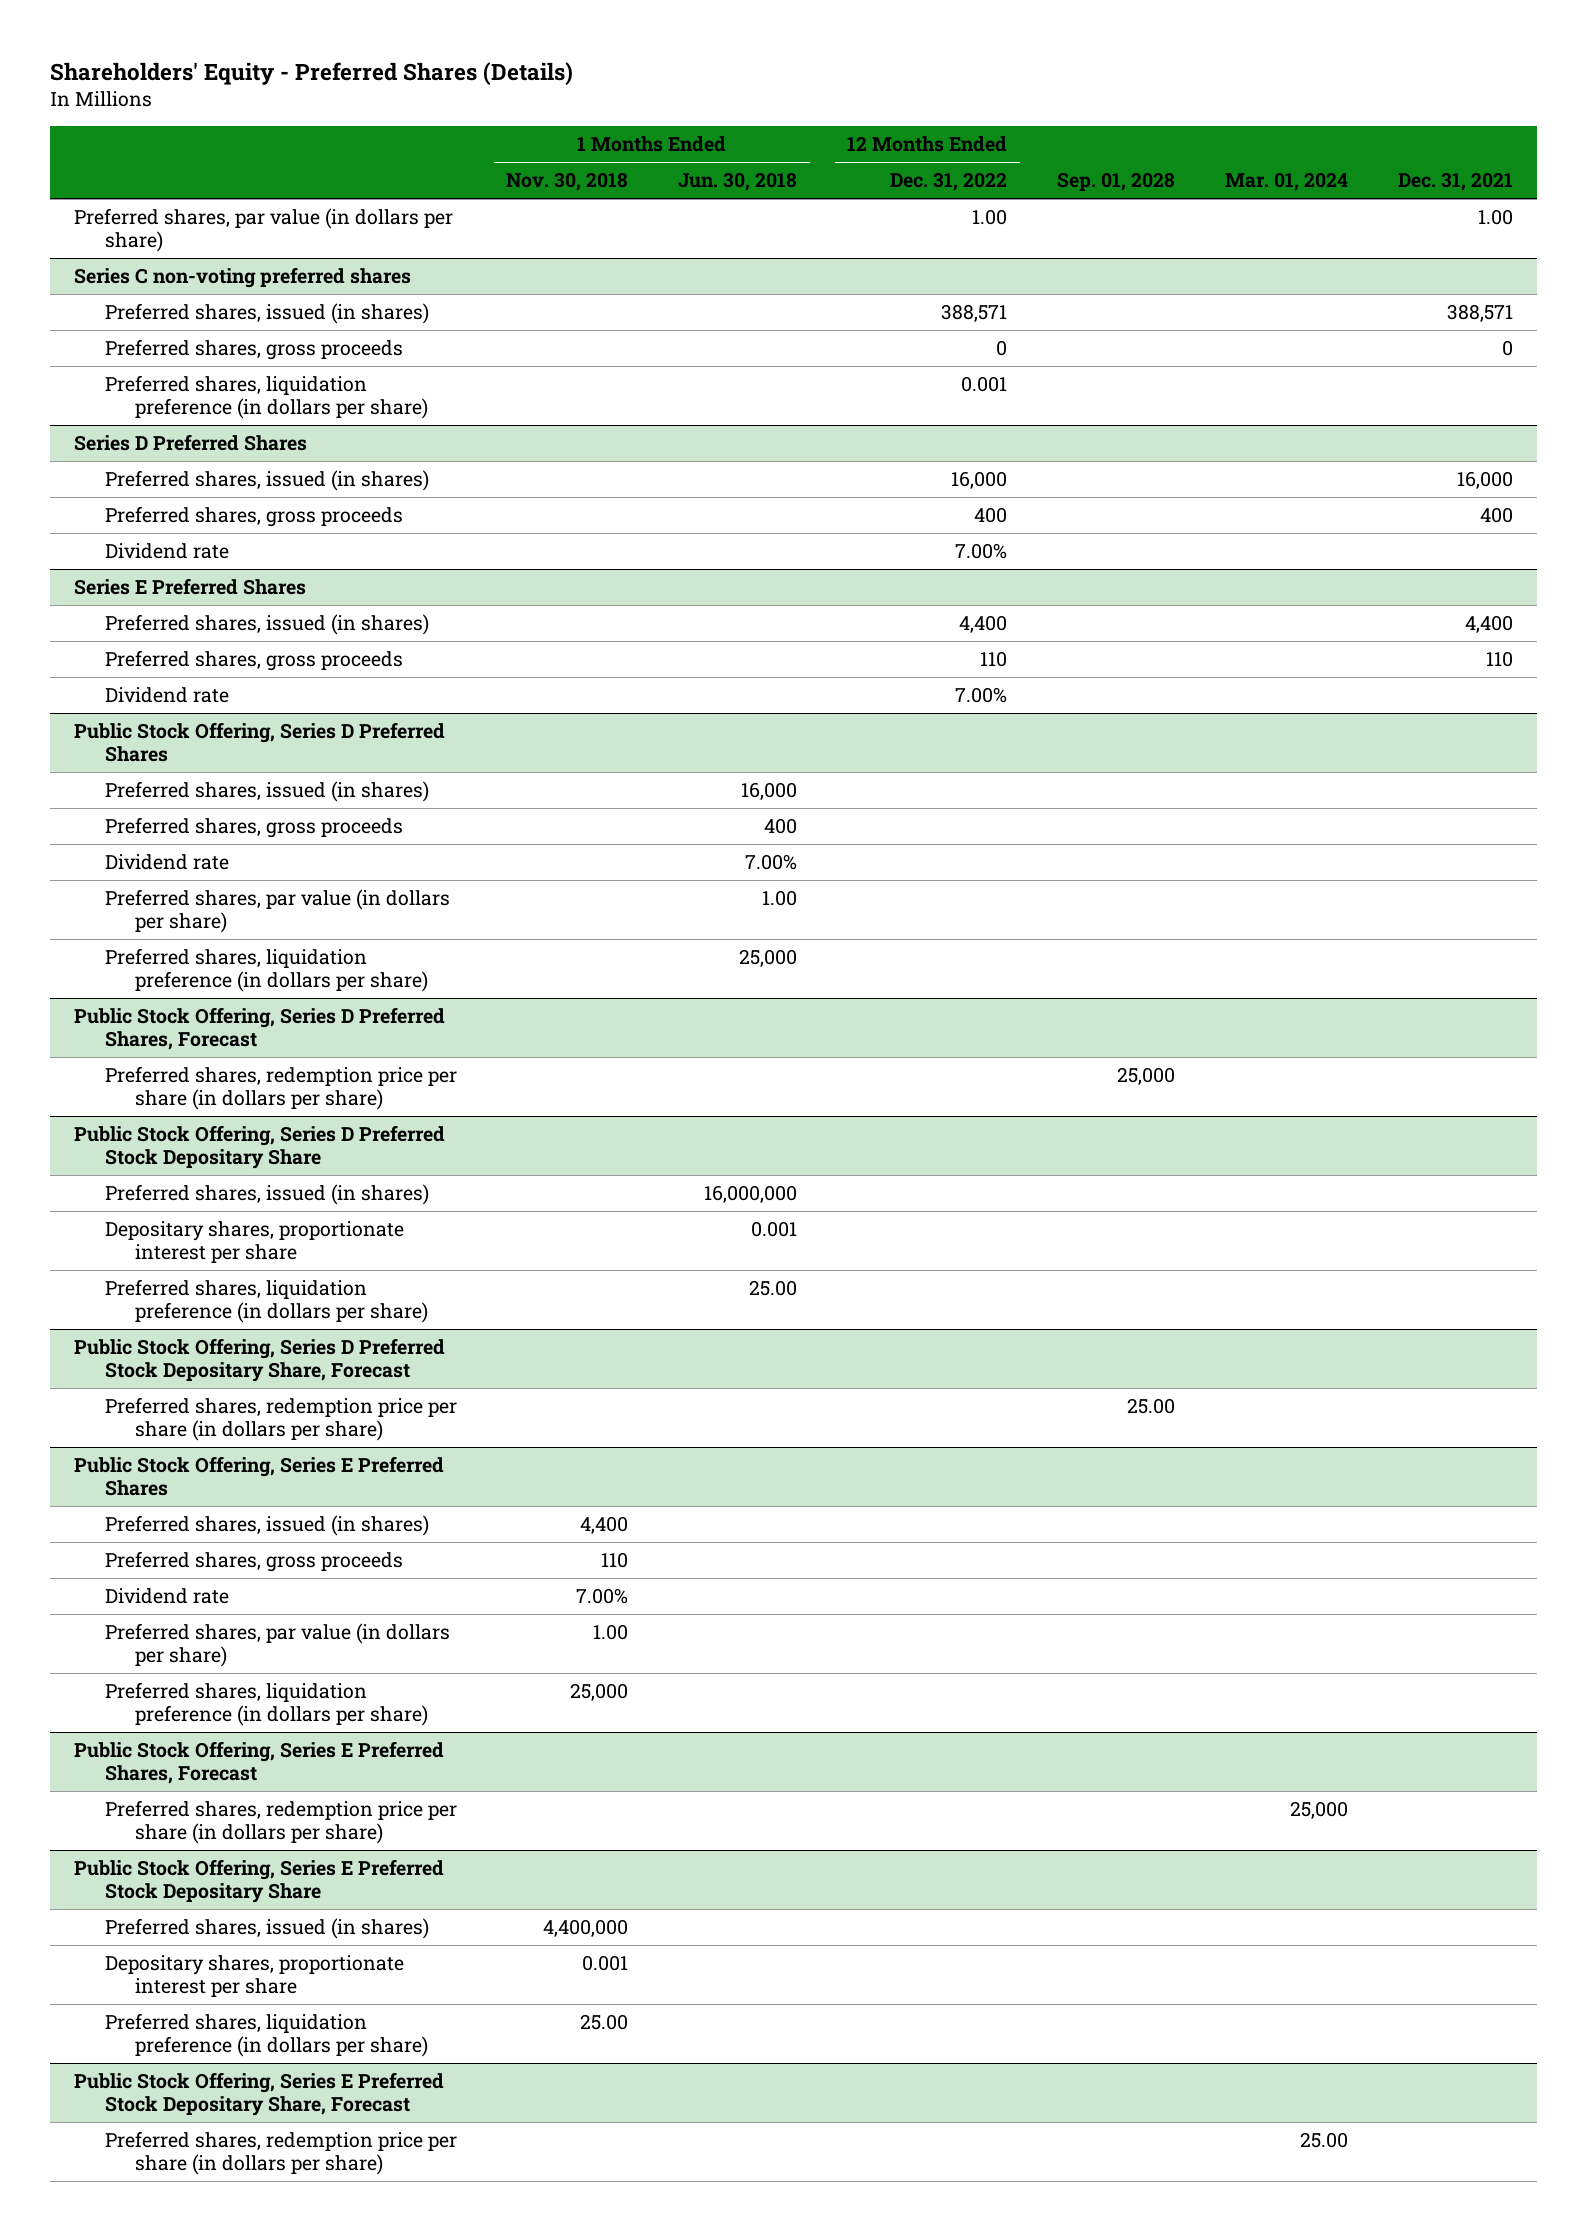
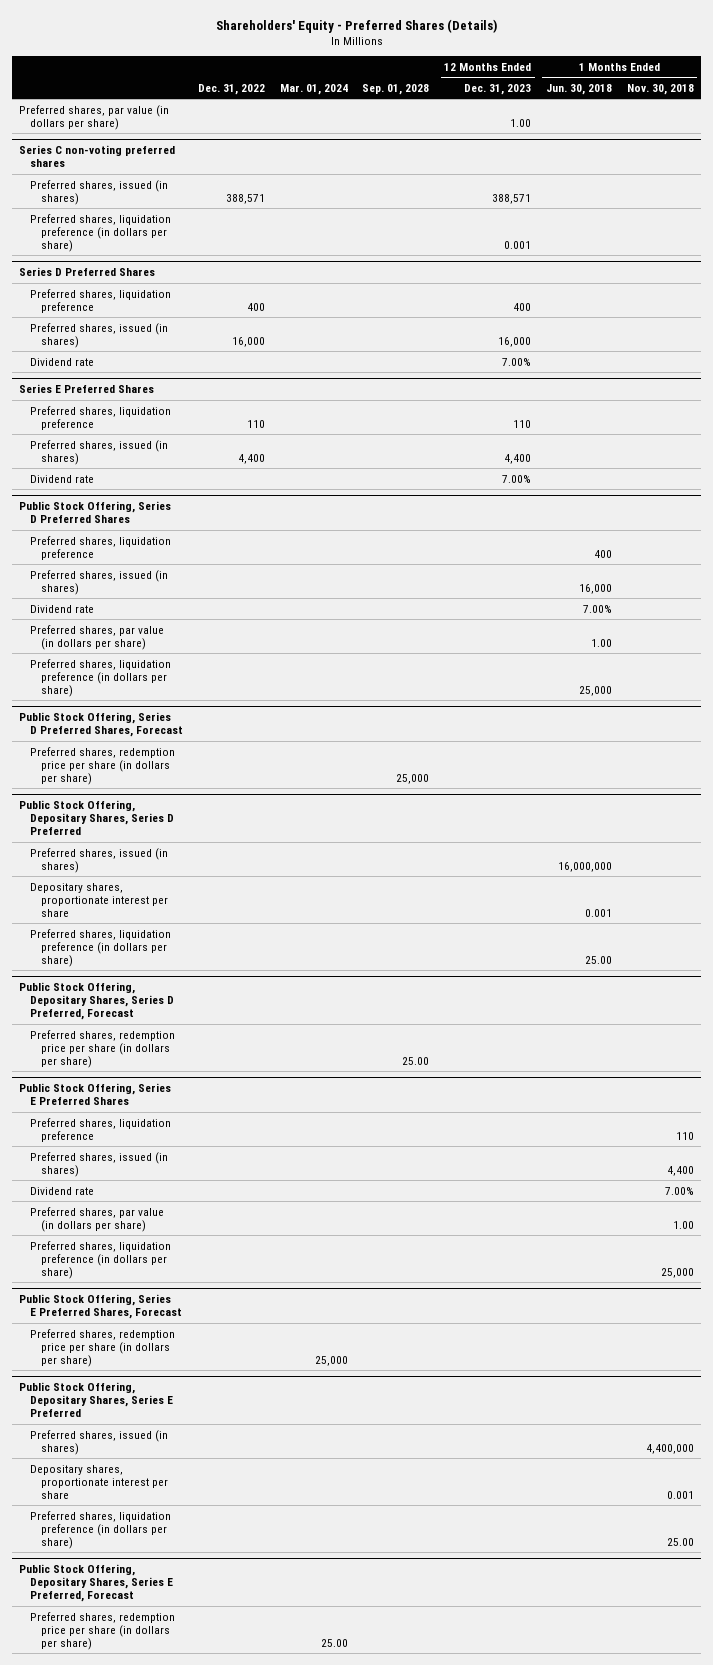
- | 1 Months Ended Nov. 30, 2018 | 1 Months Ended Jun. 30, 2018 | 12 Months Ended Dec. 31, 2022 | Sep. 01, 2028 | Mar. 01, 2024 | Dec. 31, 2021
+ | Dec. 31, 2022 | Mar. 01, 2024 | Sep. 01, 2028 | 12 Months Ended Dec. 31, 2023 | 1 Months Ended Jun. 30, 2018 | 1 Months Ended Nov. 30, 2018
@ Series C non-voting preferred shares
- Preferred shares, gross proceeds | | | 0 | | | 0
@ Series D Preferred Shares
+ Preferred shares, liquidation preference | 400 | | | 400 | |
- Preferred shares, gross proceeds | | | 400 | | | 400
@ Series E Preferred Shares
+ Preferred shares, liquidation preference | 110 | | | 110 | |
- Preferred shares, gross proceeds | | | 110 | | | 110
@ Public Stock Offering, Series D Preferred Shares
+ Preferred shares, liquidation preference | | | | | 400 |
- Preferred shares, gross proceeds | | 400 | | | |
- Public Stock Offering, Series D Preferred Stock Depositary Share
+ Public Stock Offering, Depositary Shares, Series D Preferred
- Public Stock Offering, Series D Preferred Stock Depositary Share, Forecast
+ Public Stock Offering, Depositary Shares, Series D Preferred, Forecast
@ Public Stock Offering, Series E Preferred Shares
+ Preferred shares, liquidation preference | | | | | | 110
- Preferred shares, gross proceeds | 110 | | | | |
- Public Stock Offering, Series E Preferred Stock Depositary Share
+ Public Stock Offering, Depositary Shares, Series E Preferred
- Public Stock Offering, Series E Preferred Stock Depositary Share, Forecast
+ Public Stock Offering, Depositary Shares, Series E Preferred, Forecast

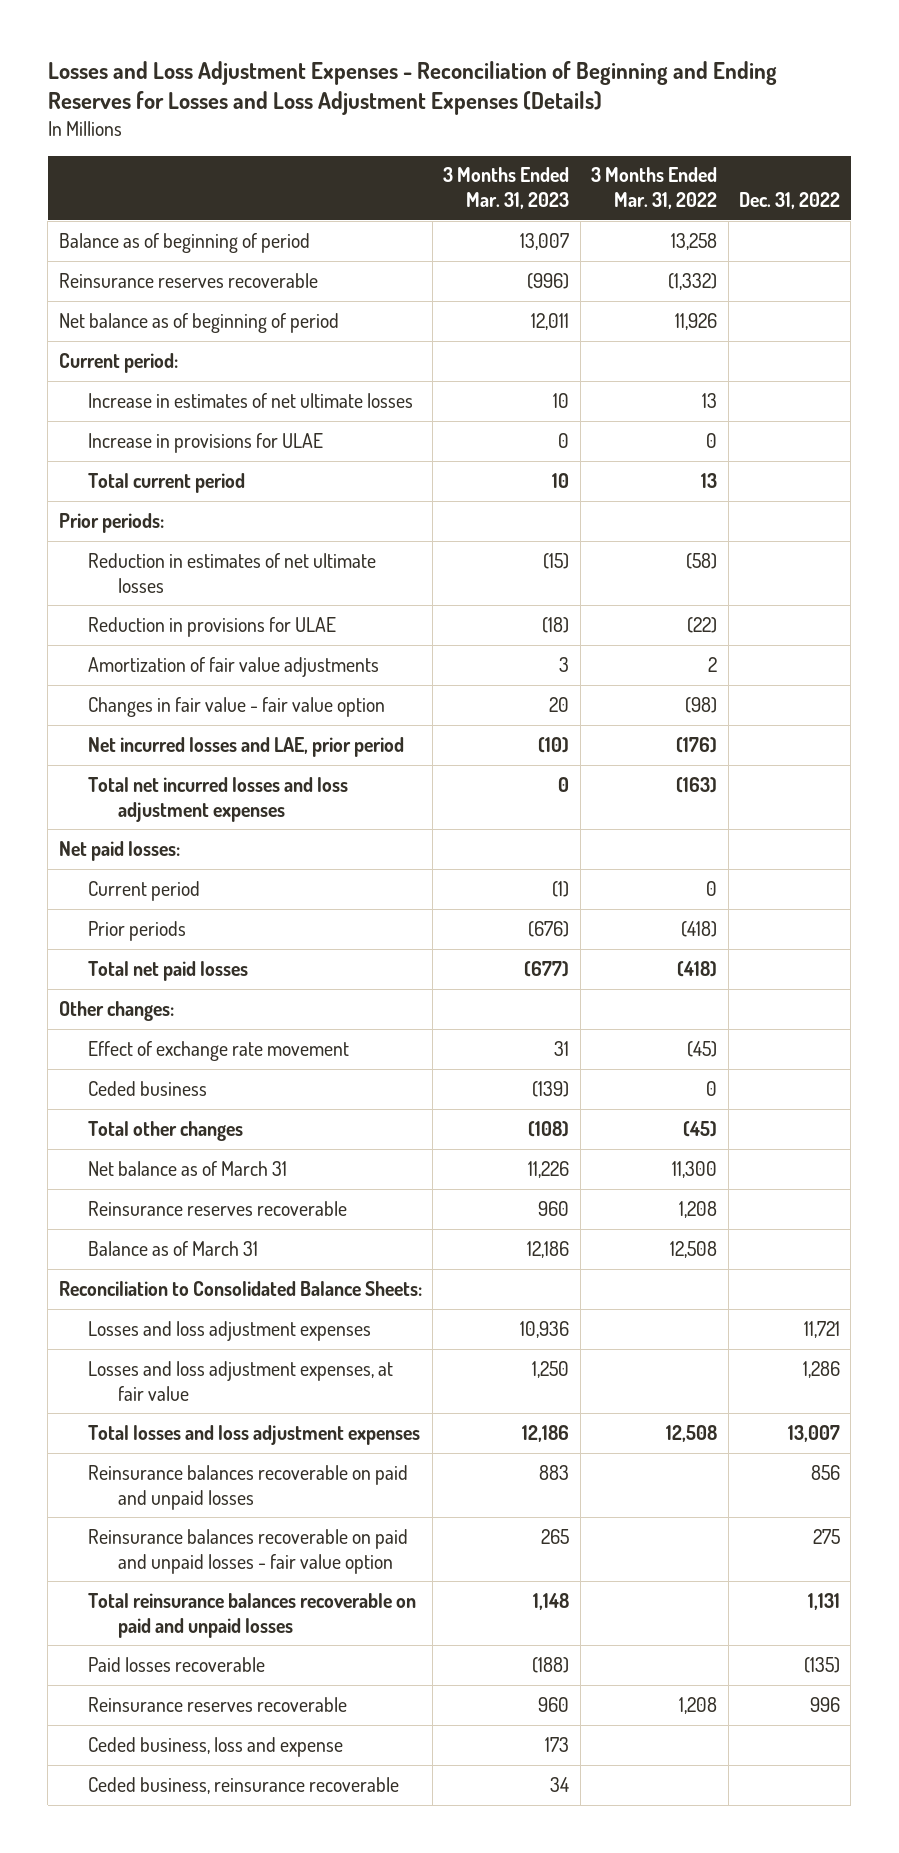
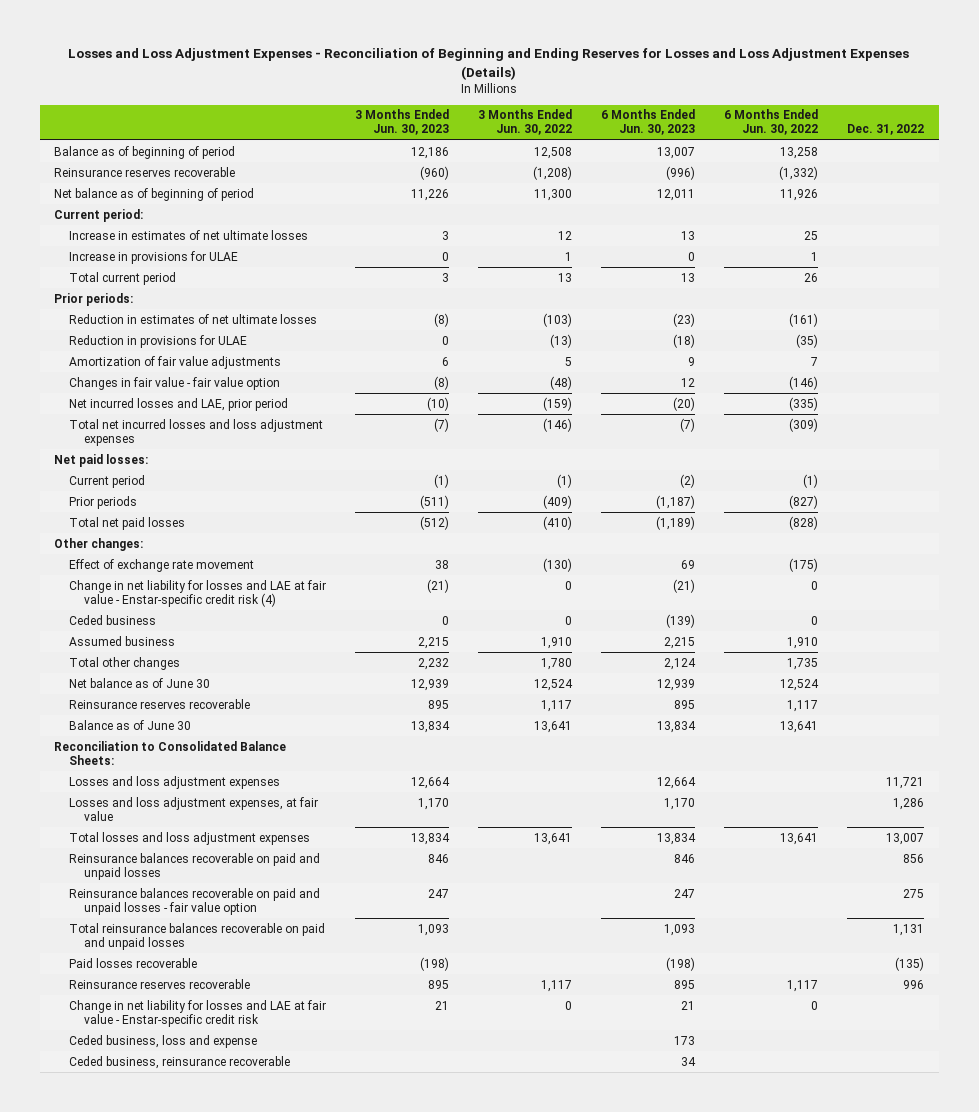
- | 3 Months Ended Mar. 31, 2023 | 3 Months Ended Mar. 31, 2022 | Dec. 31, 2022
+ | 3 Months Ended Jun. 30, 2023 | 3 Months Ended Jun. 30, 2022 | 6 Months Ended Jun. 30, 2023 | 6 Months Ended Jun. 30, 2022 | Dec. 31, 2022
+ Change in net liability for losses and LAE at fair value - Enstar-specific credit risk (4) | (21) | 0 | (21) | 0 |
+ Assumed business | 2,215 | 1,910 | 2,215 | 1,910 |
- Net balance as of March 31 | 11,226 | 11,300 |
+ Net balance as of June 30 | 12,939 | 12,524 | 12,939 | 12,524 |
- Balance as of March 31 | 12,186 | 12,508 |
+ Balance as of June 30 | 13,834 | 13,641 | 13,834 | 13,641 |
+ Change in net liability for losses and LAE at fair value - Enstar-specific credit risk | 21 | 0 | 21 | 0 |

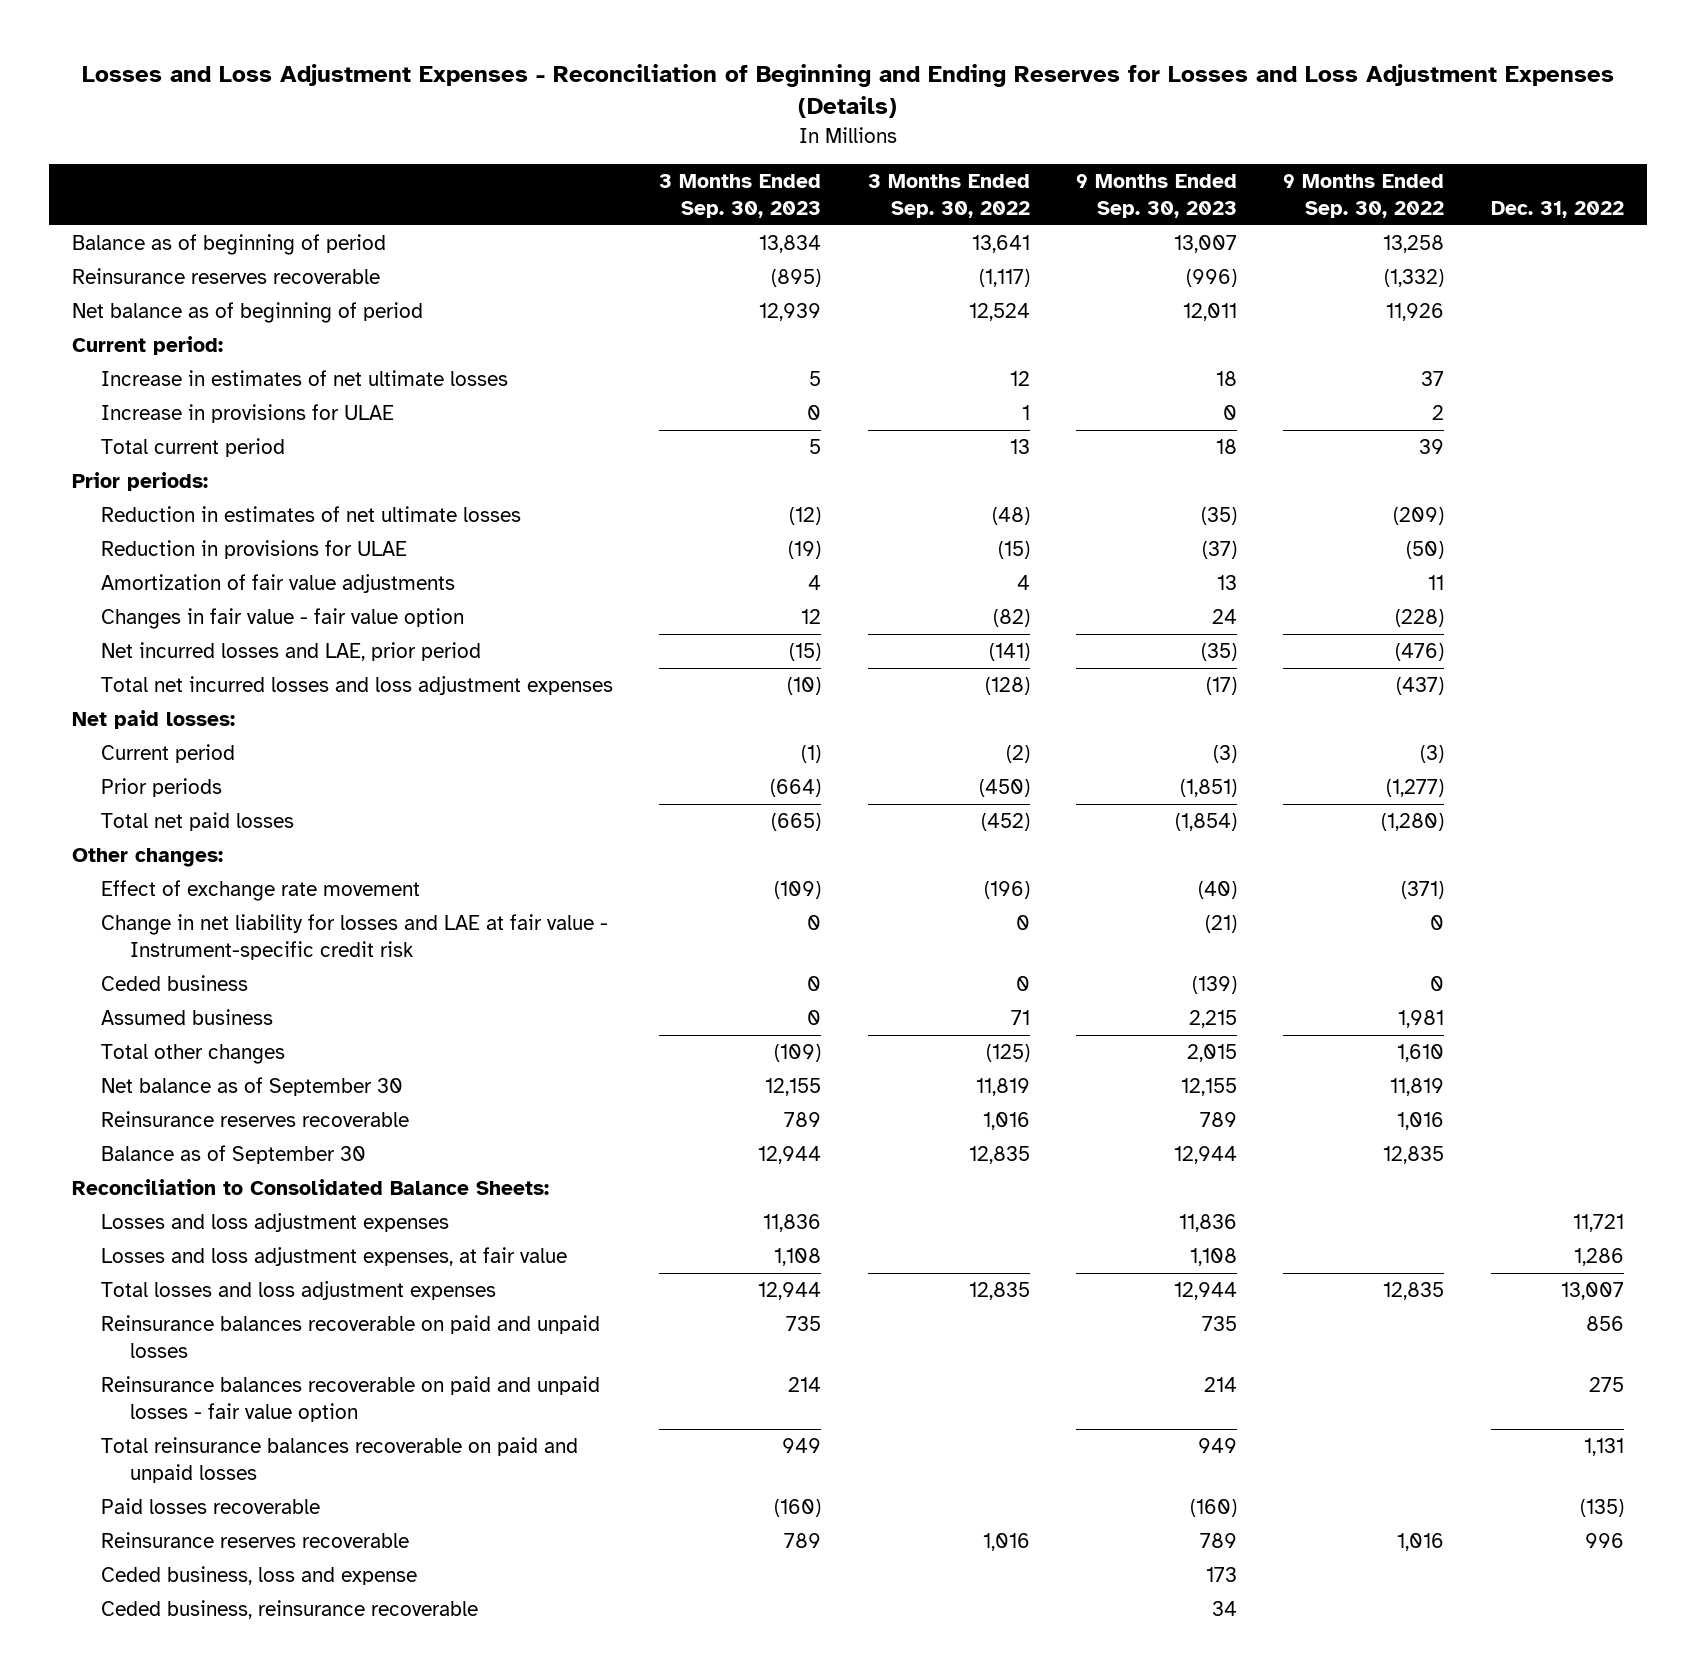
- | 3 Months Ended Jun. 30, 2023 | 3 Months Ended Jun. 30, 2022 | 6 Months Ended Jun. 30, 2023 | 6 Months Ended Jun. 30, 2022 | Dec. 31, 2022
+ | 3 Months Ended Sep. 30, 2023 | 3 Months Ended Sep. 30, 2022 | 9 Months Ended Sep. 30, 2023 | 9 Months Ended Sep. 30, 2022 | Dec. 31, 2022
- Change in net liability for losses and LAE at fair value - Enstar-specific credit risk (4) | (21) | 0 | (21) | 0 |
+ Change in net liability for losses and LAE at fair value - Instrument-specific credit risk | 0 | 0 | (21) | 0 |
- Net balance as of June 30 | 12,939 | 12,524 | 12,939 | 12,524 |
+ Net balance as of September 30 | 12,155 | 11,819 | 12,155 | 11,819 |
- Balance as of June 30 | 13,834 | 13,641 | 13,834 | 13,641 |
+ Balance as of September 30 | 12,944 | 12,835 | 12,944 | 12,835 |
- Change in net liability for losses and LAE at fair value - Enstar-specific credit risk | 21 | 0 | 21 | 0 |

